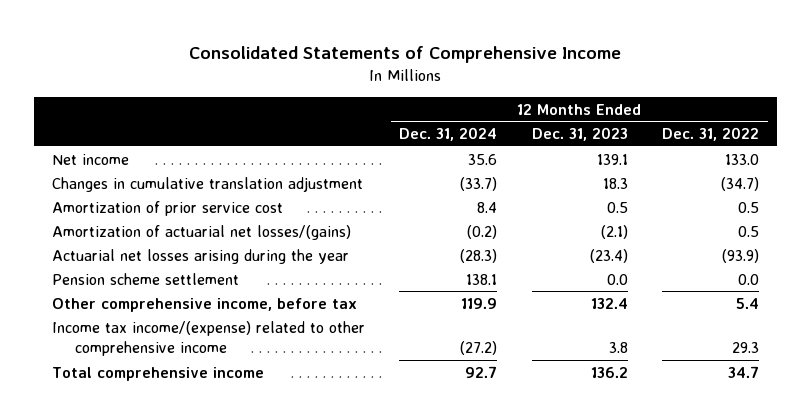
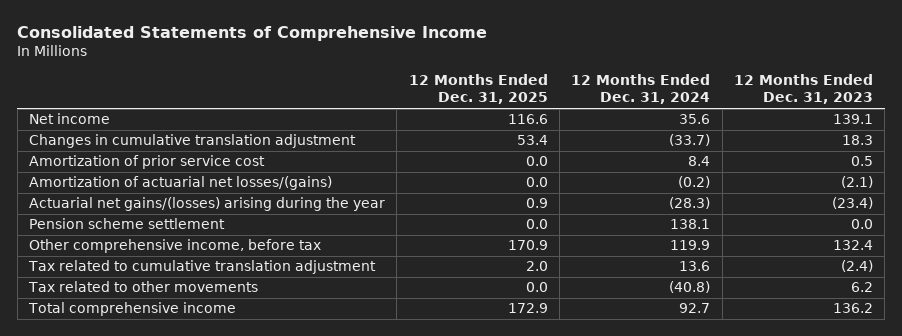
- | 12 Months Ended Dec. 31, 2024 | 12 Months Ended Dec. 31, 2023 | 12 Months Ended Dec. 31, 2022
+ | 12 Months Ended Dec. 31, 2025 | 12 Months Ended Dec. 31, 2024 | 12 Months Ended Dec. 31, 2023
- Actuarial net losses arising during the year | (28.3) | (23.4) | (93.9)
+ Actuarial net gains/(losses) arising during the year | 0.9 | (28.3) | (23.4)
- Income tax income/(expense) related to other comprehensive income | (27.2) | 3.8 | 29.3
+ Tax related to cumulative translation adjustment | 2.0 | 13.6 | (2.4)
+ Tax related to other movements | 0.0 | (40.8) | 6.2

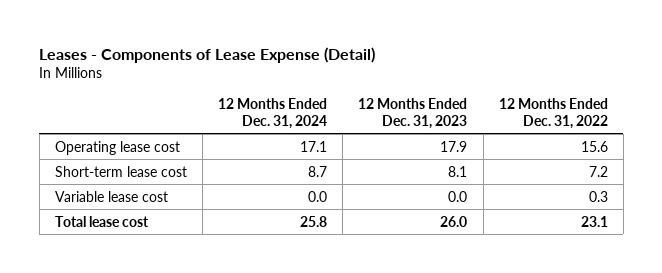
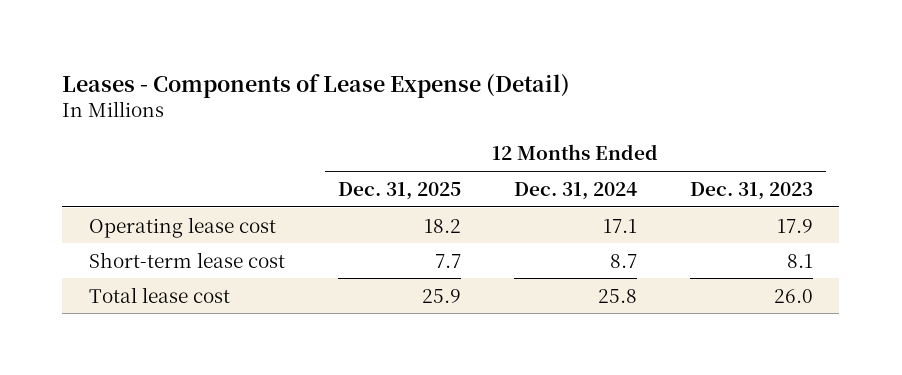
- | 12 Months Ended Dec. 31, 2024 | 12 Months Ended Dec. 31, 2023 | 12 Months Ended Dec. 31, 2022
+ | 12 Months Ended Dec. 31, 2025 | 12 Months Ended Dec. 31, 2024 | 12 Months Ended Dec. 31, 2023
- Variable lease cost | 0.0 | 0.0 | 0.3

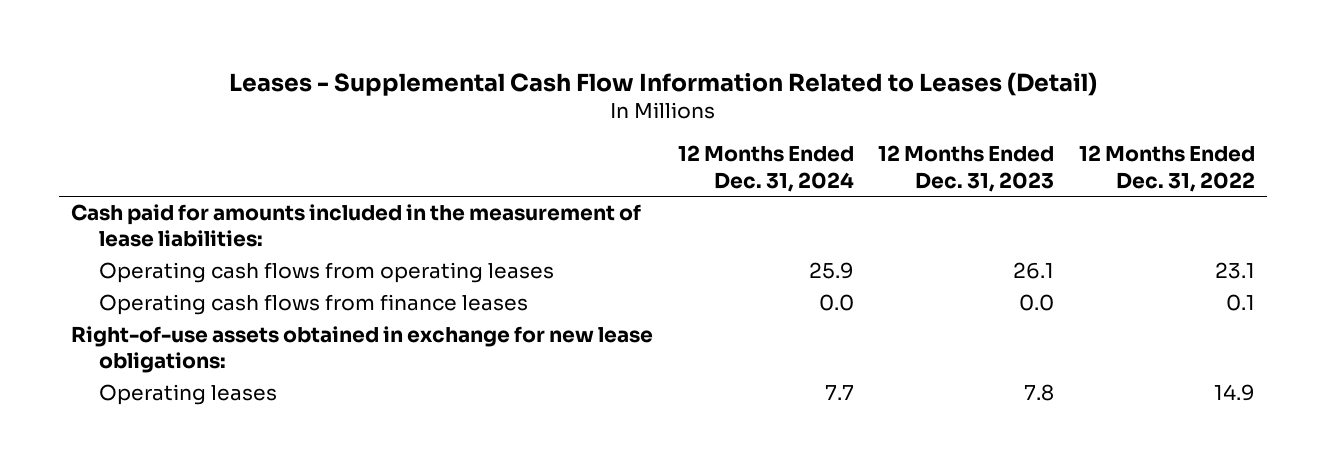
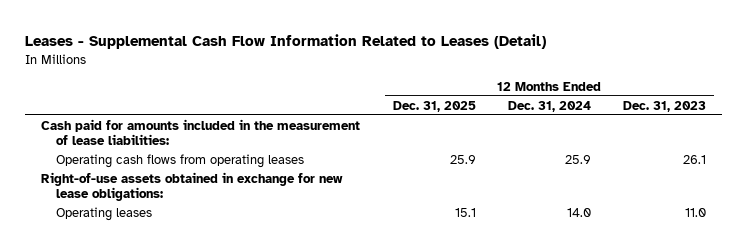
- | 12 Months Ended Dec. 31, 2024 | 12 Months Ended Dec. 31, 2023 | 12 Months Ended Dec. 31, 2022
+ | 12 Months Ended Dec. 31, 2025 | 12 Months Ended Dec. 31, 2024 | 12 Months Ended Dec. 31, 2023
- Operating cash flows from finance leases | 0.0 | 0.0 | 0.1
- Operating leases | 7.7 | 7.8 | 14.9
+ Operating leases | 15.1 | 14.0 | 11.0

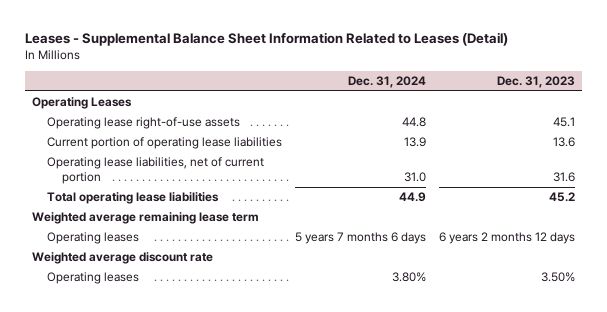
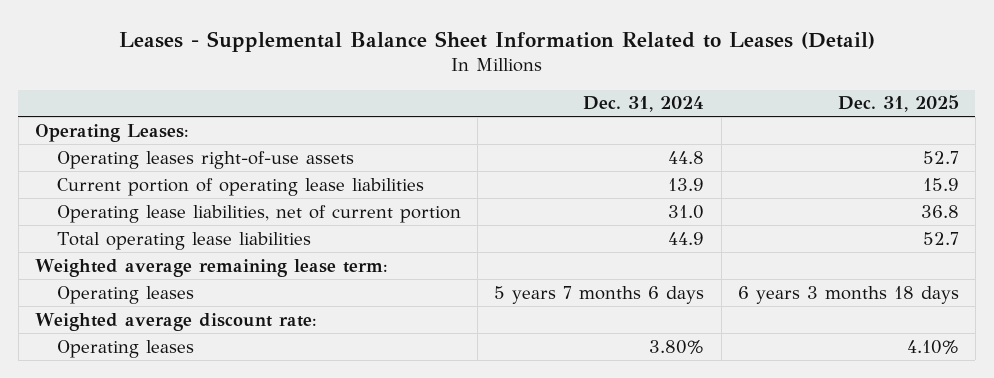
- | Dec. 31, 2024 | Dec. 31, 2023
+ | Dec. 31, 2024 | Dec. 31, 2025
- Operating Leases
- Operating lease right-of-use assets | 44.8 | 45.1
+ Operating Leases:
+ Operating leases right-of-use assets | 44.8 | 52.7
- Weighted average remaining lease term
+ Weighted average remaining lease term:
- Weighted average discount rate
+ Weighted average discount rate:

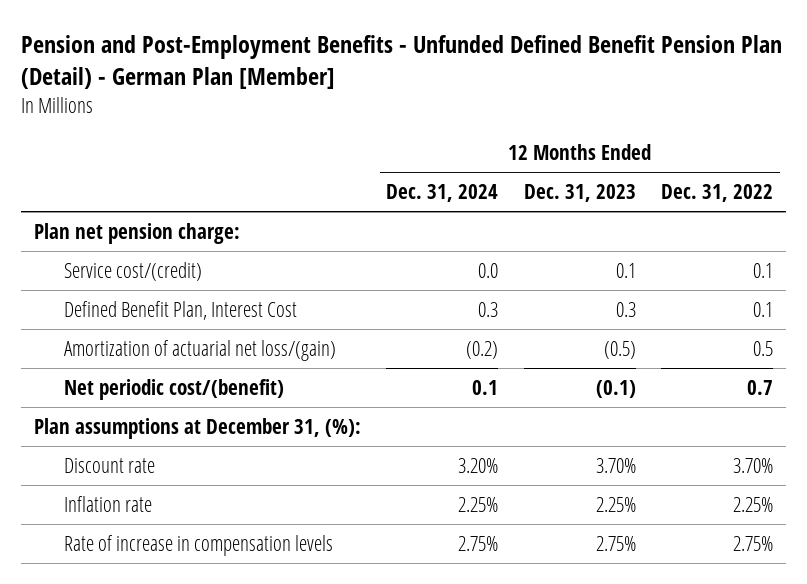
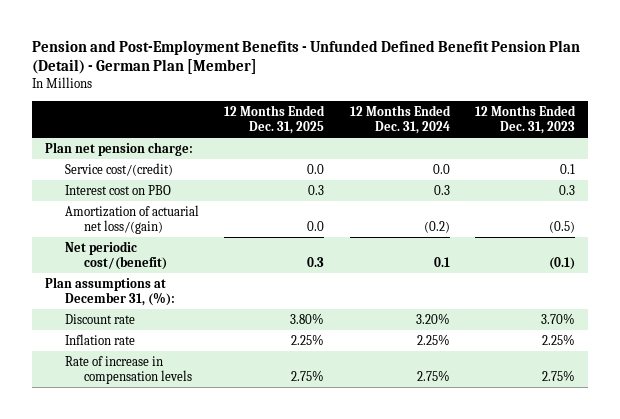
- | 12 Months Ended Dec. 31, 2024 | 12 Months Ended Dec. 31, 2023 | 12 Months Ended Dec. 31, 2022
+ | 12 Months Ended Dec. 31, 2025 | 12 Months Ended Dec. 31, 2024 | 12 Months Ended Dec. 31, 2023
- Defined Benefit Plan, Interest Cost | 0.3 | 0.3 | 0.1
+ Interest cost on PBO | 0.3 | 0.3 | 0.3

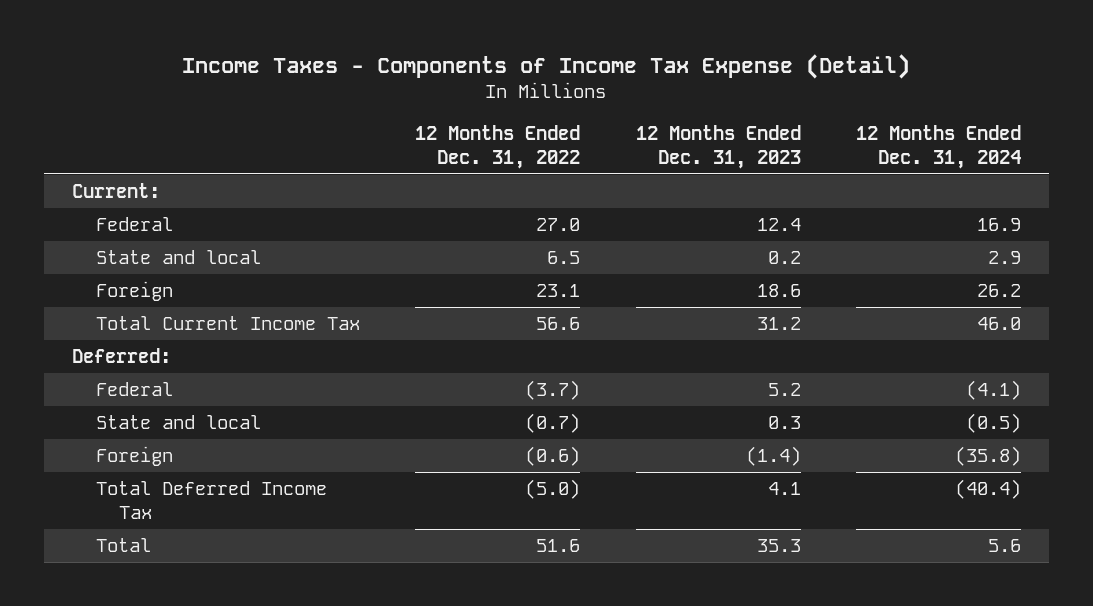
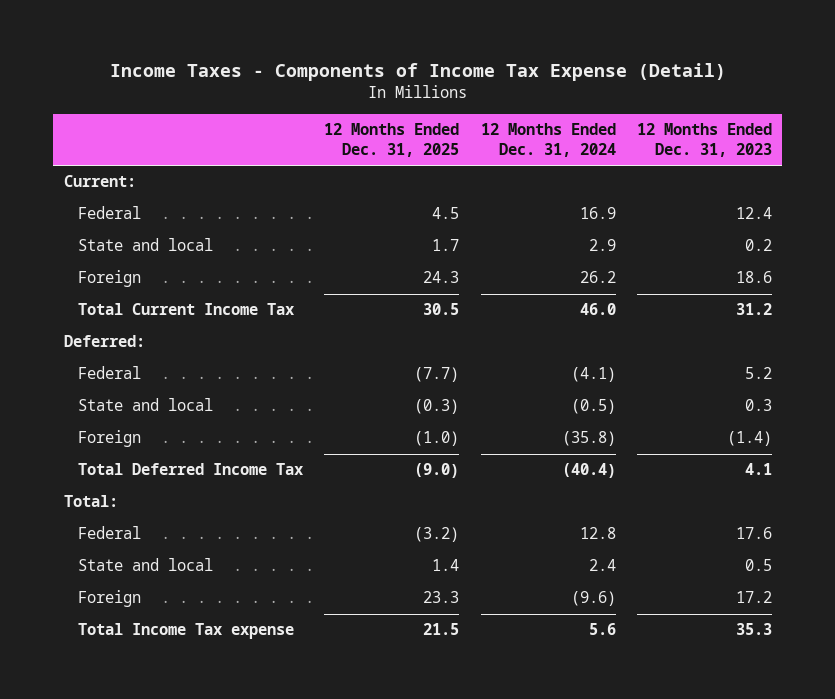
- | 12 Months Ended Dec. 31, 2022 | 12 Months Ended Dec. 31, 2023 | 12 Months Ended Dec. 31, 2024
+ | 12 Months Ended Dec. 31, 2025 | 12 Months Ended Dec. 31, 2024 | 12 Months Ended Dec. 31, 2023
- Total | 51.6 | 35.3 | 5.6
+ Total:
+ Federal | (3.2) | 12.8 | 17.6
+ State and local | 1.4 | 2.4 | 0.5
+ Foreign | 23.3 | (9.6) | 17.2
+ Total Income Tax expense | 21.5 | 5.6 | 35.3

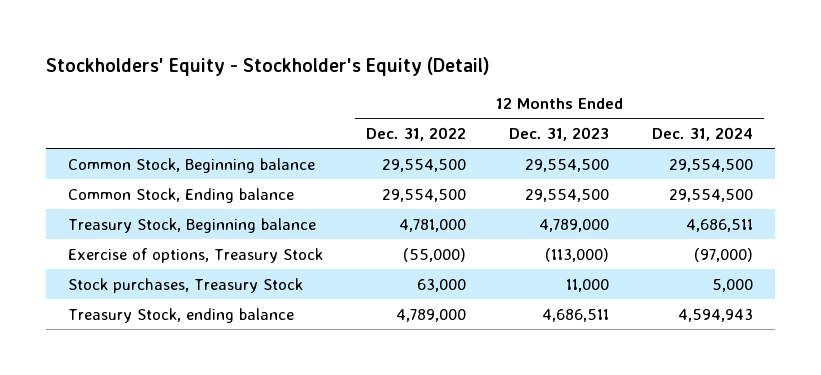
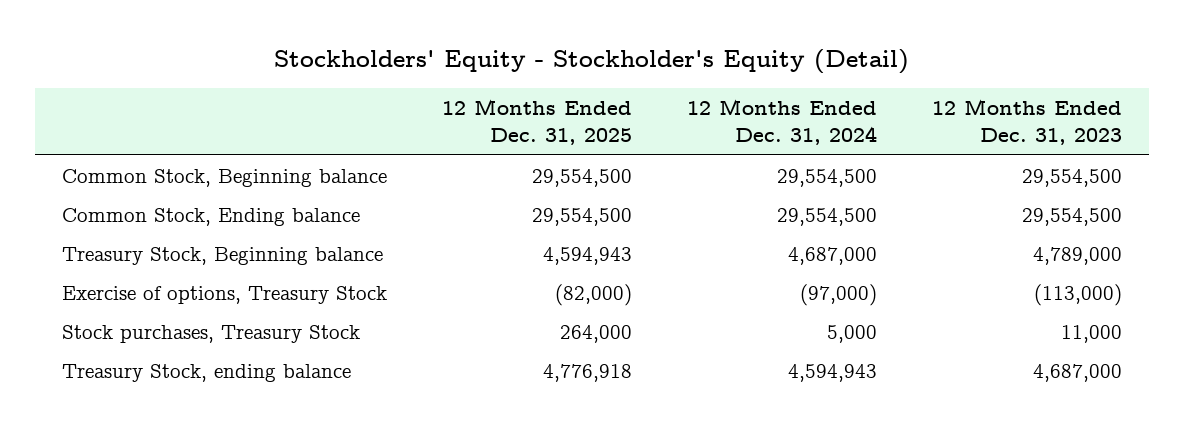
- | 12 Months Ended Dec. 31, 2022 | 12 Months Ended Dec. 31, 2023 | 12 Months Ended Dec. 31, 2024
+ | 12 Months Ended Dec. 31, 2025 | 12 Months Ended Dec. 31, 2024 | 12 Months Ended Dec. 31, 2023
- Treasury Stock, Beginning balance | 4,781,000 | 4,789,000 | 4,686,511
+ Treasury Stock, Beginning balance | 4,594,943 | 4,687,000 | 4,789,000
- Treasury Stock, ending balance | 4,789,000 | 4,686,511 | 4,594,943
+ Treasury Stock, ending balance | 4,776,918 | 4,594,943 | 4,687,000

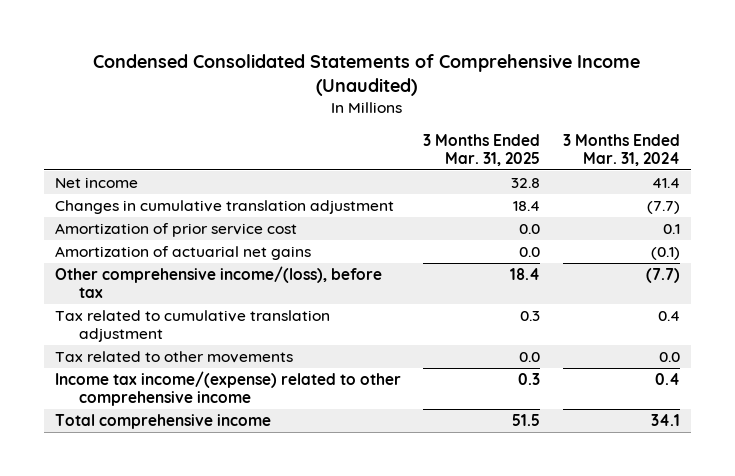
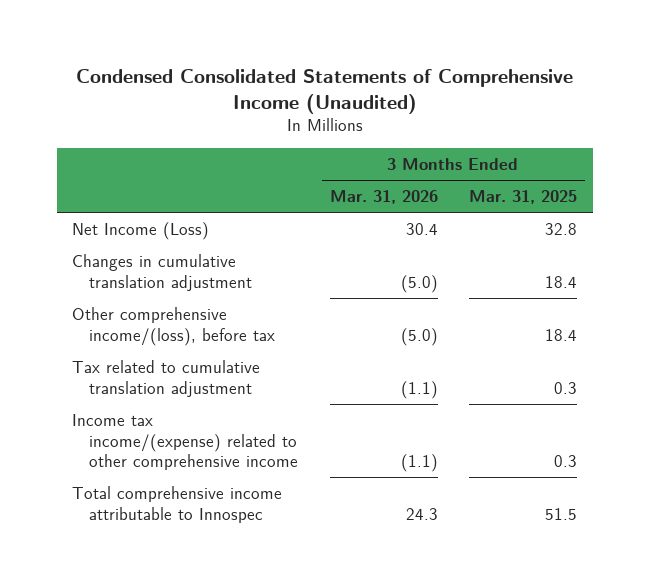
- | 3 Months Ended Mar. 31, 2025 | 3 Months Ended Mar. 31, 2024
+ | 3 Months Ended Mar. 31, 2026 | 3 Months Ended Mar. 31, 2025
- Net income | 32.8 | 41.4
+ Net Income (Loss) | 30.4 | 32.8
- Amortization of prior service cost | 0.0 | 0.1
- Amortization of actuarial net gains | 0.0 | (0.1)
- Tax related to other movements | 0.0 | 0.0
- Total comprehensive income | 51.5 | 34.1
+ Total comprehensive income attributable to Innospec | 24.3 | 51.5

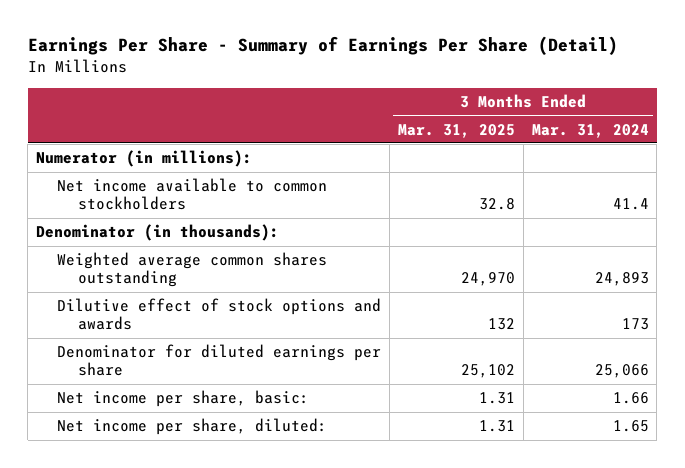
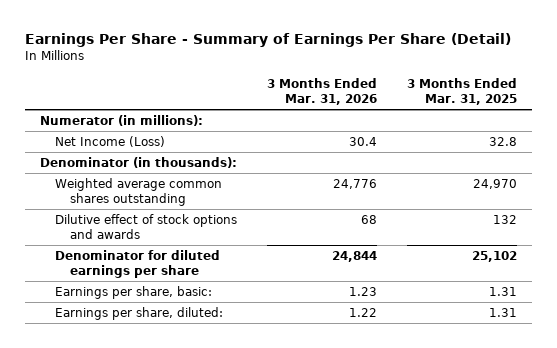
- | 3 Months Ended Mar. 31, 2025 | 3 Months Ended Mar. 31, 2024
+ | 3 Months Ended Mar. 31, 2026 | 3 Months Ended Mar. 31, 2025
- Net income available to common stockholders | 32.8 | 41.4
+ Net Income (Loss) | 30.4 | 32.8
- Net income per share, basic: | 1.31 | 1.66
- Net income per share, diluted: | 1.31 | 1.65
+ Earnings per share, basic: | 1.23 | 1.31
+ Earnings per share, diluted: | 1.22 | 1.31

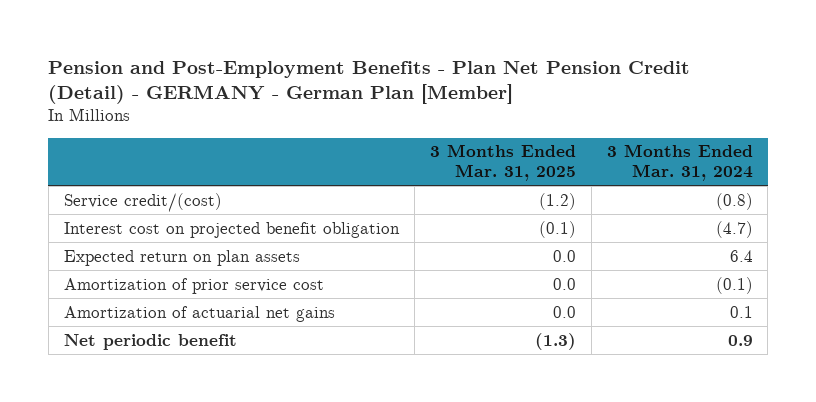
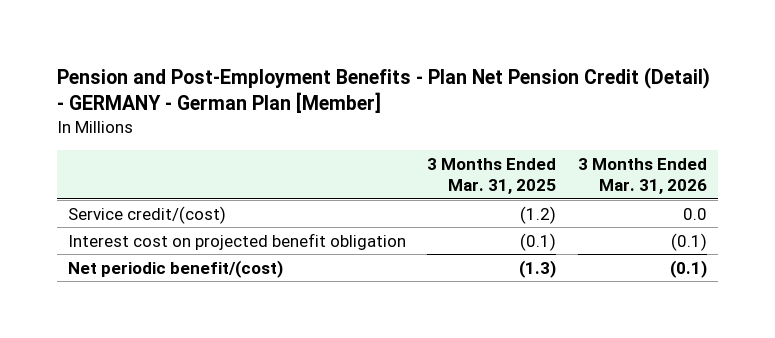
- | 3 Months Ended Mar. 31, 2025 | 3 Months Ended Mar. 31, 2024
+ | 3 Months Ended Mar. 31, 2025 | 3 Months Ended Mar. 31, 2026
- Expected return on plan assets | 0.0 | 6.4
- Amortization of prior service cost | 0.0 | (0.1)
- Amortization of actuarial net gains | 0.0 | 0.1
- Net periodic benefit | (1.3) | 0.9
+ Net periodic benefit/(cost) | (1.3) | (0.1)

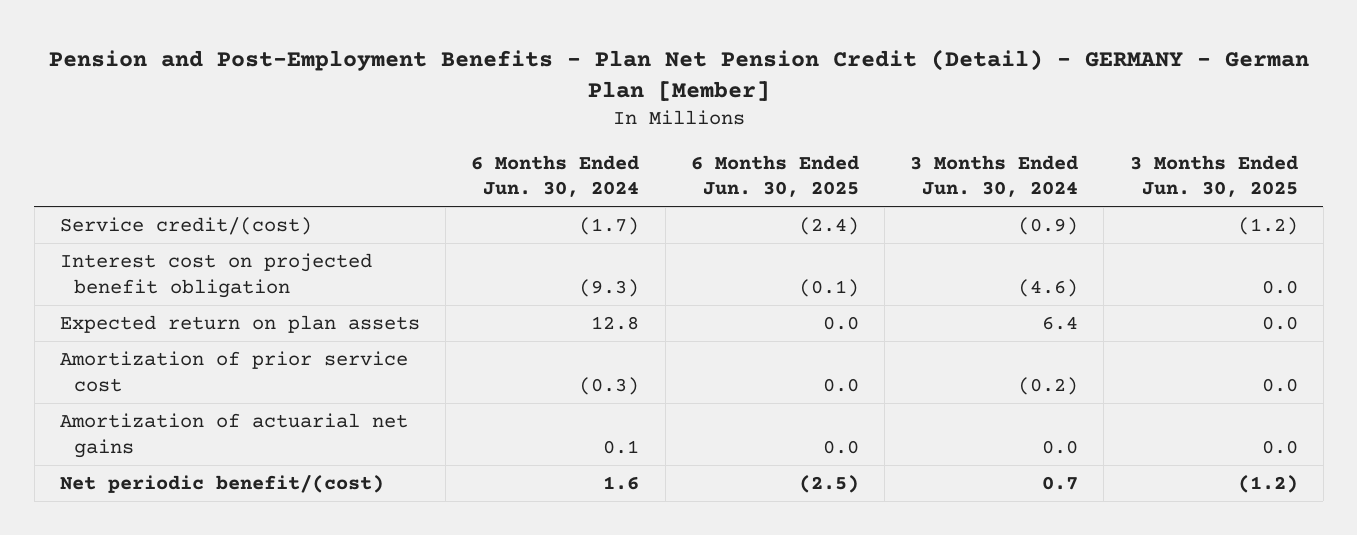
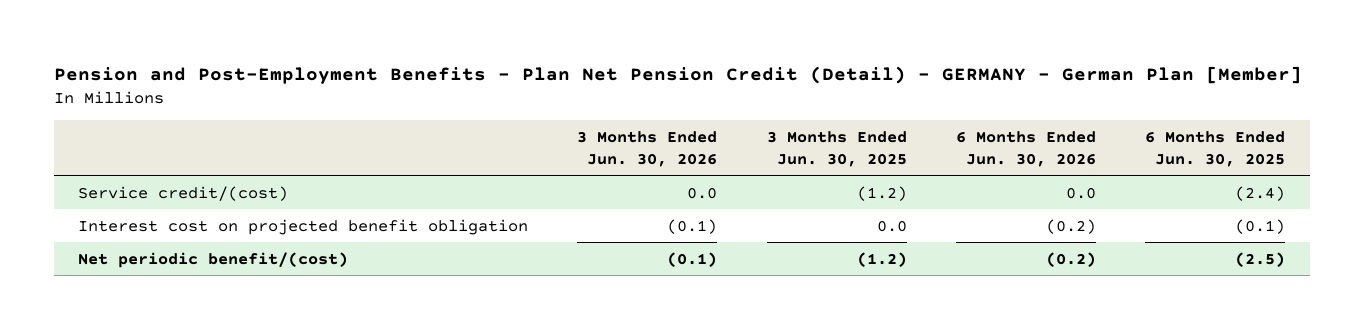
- | 6 Months Ended Jun. 30, 2024 | 6 Months Ended Jun. 30, 2025 | 3 Months Ended Jun. 30, 2024 | 3 Months Ended Jun. 30, 2025
+ | 3 Months Ended Jun. 30, 2026 | 3 Months Ended Jun. 30, 2025 | 6 Months Ended Jun. 30, 2026 | 6 Months Ended Jun. 30, 2025
- Expected return on plan assets | 12.8 | 0.0 | 6.4 | 0.0
- Amortization of prior service cost | (0.3) | 0.0 | (0.2) | 0.0
- Amortization of actuarial net gains | 0.1 | 0.0 | 0.0 | 0.0

